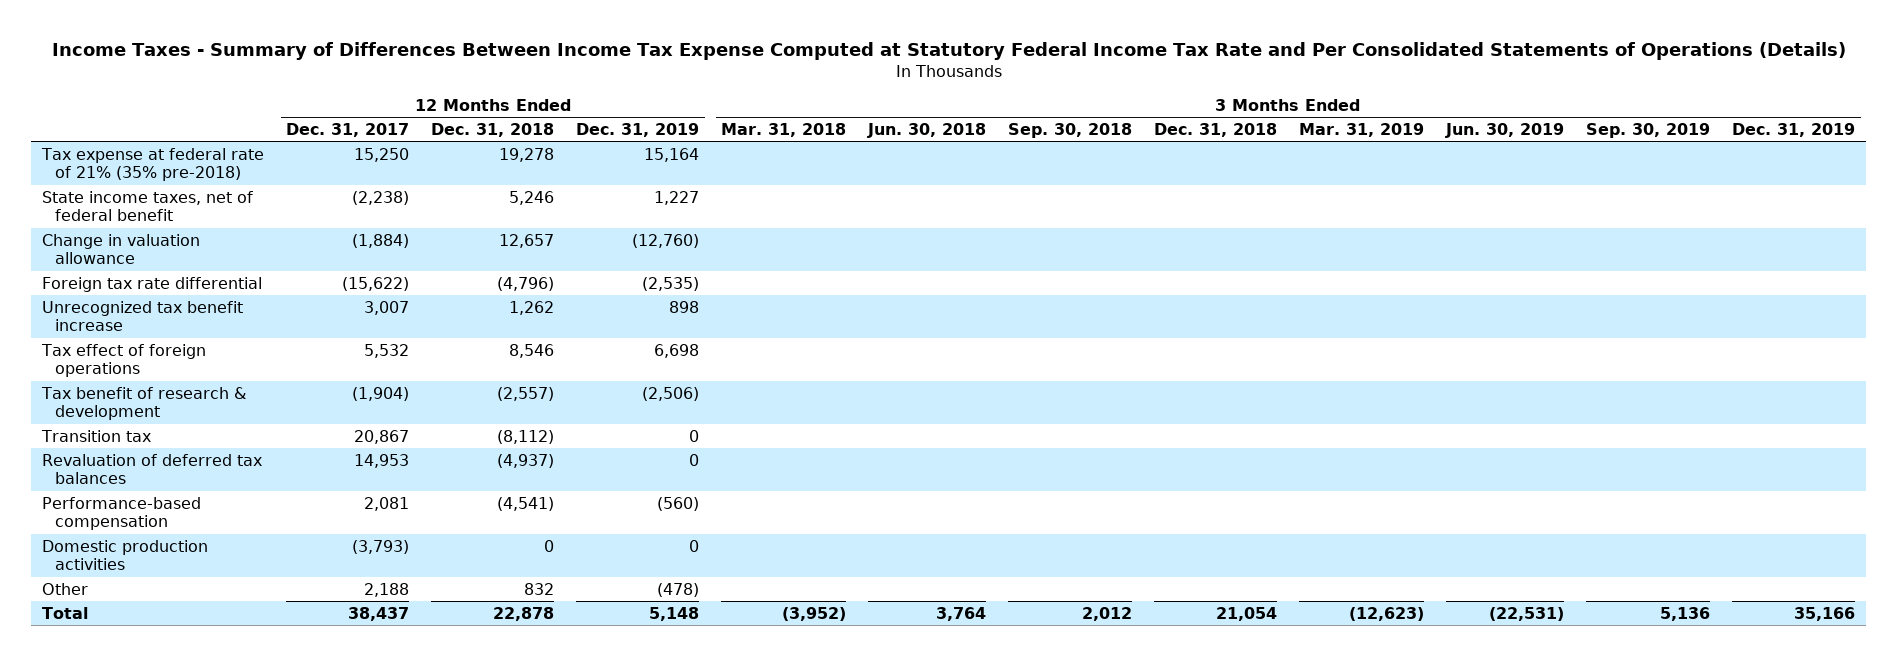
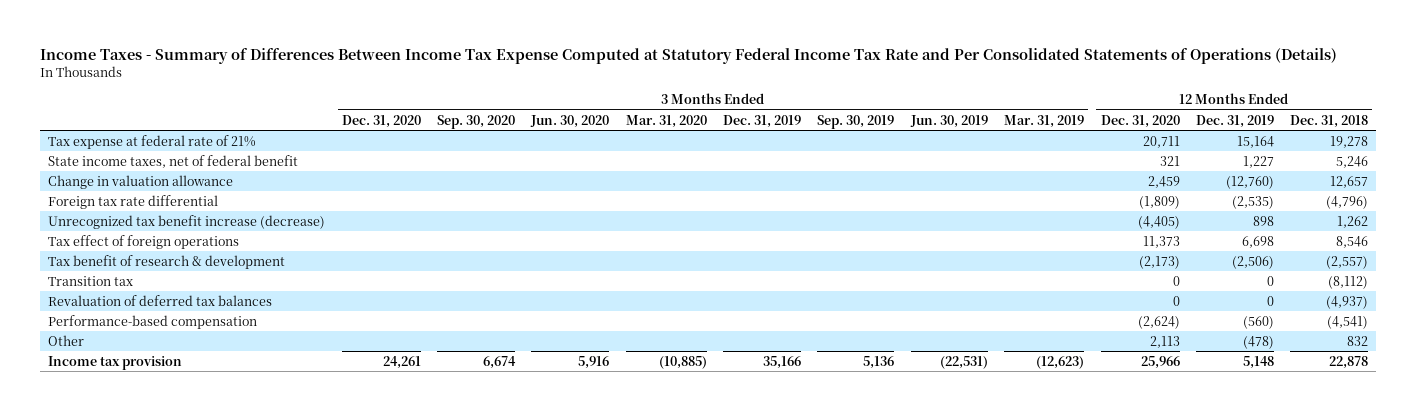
- | 12 Months Ended Dec. 31, 2017 | 12 Months Ended Dec. 31, 2018 | 12 Months Ended Dec. 31, 2019 | 3 Months Ended Mar. 31, 2018 | 3 Months Ended Jun. 30, 2018 | 3 Months Ended Sep. 30, 2018 | 3 Months Ended Dec. 31, 2018 | 3 Months Ended Mar. 31, 2019 | 3 Months Ended Jun. 30, 2019 | 3 Months Ended Sep. 30, 2019 | 3 Months Ended Dec. 31, 2019
+ | 3 Months Ended Dec. 31, 2020 | 3 Months Ended Sep. 30, 2020 | 3 Months Ended Jun. 30, 2020 | 3 Months Ended Mar. 31, 2020 | 3 Months Ended Dec. 31, 2019 | 3 Months Ended Sep. 30, 2019 | 3 Months Ended Jun. 30, 2019 | 3 Months Ended Mar. 31, 2019 | 12 Months Ended Dec. 31, 2020 | 12 Months Ended Dec. 31, 2019 | 12 Months Ended Dec. 31, 2018
- Tax expense at federal rate of 21% (35% pre-2018) | 15,250 | 19,278 | 15,164 | | | | | | | |
+ Tax expense at federal rate of 21% | | | | | | | | | 20,711 | 15,164 | 19,278
- Unrecognized tax benefit increase | 3,007 | 1,262 | 898 | | | | | | | |
+ Unrecognized tax benefit increase (decrease) | | | | | | | | | (4,405) | 898 | 1,262
- Domestic production activities | (3,793) | 0 | 0 | | | | | | | |
- Total | 38,437 | 22,878 | 5,148 | (3,952) | 3,764 | 2,012 | 21,054 | (12,623) | (22,531) | 5,136 | 35,166
+ Income tax provision | 24,261 | 6,674 | 5,916 | (10,885) | 35,166 | 5,136 | (22,531) | (12,623) | 25,966 | 5,148 | 22,878

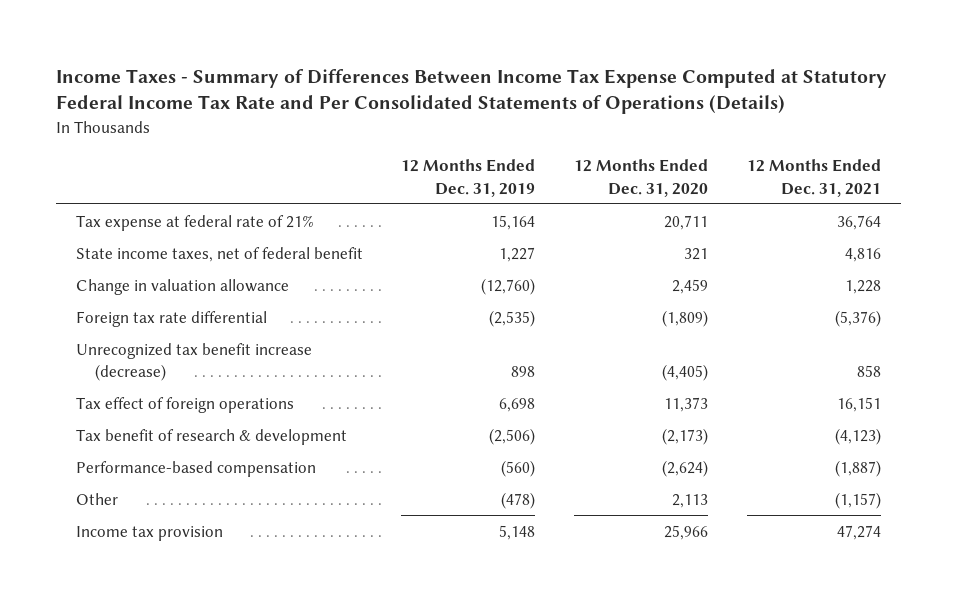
- | 3 Months Ended Dec. 31, 2020 | 3 Months Ended Sep. 30, 2020 | 3 Months Ended Jun. 30, 2020 | 3 Months Ended Mar. 31, 2020 | 3 Months Ended Dec. 31, 2019 | 3 Months Ended Sep. 30, 2019 | 3 Months Ended Jun. 30, 2019 | 3 Months Ended Mar. 31, 2019 | 12 Months Ended Dec. 31, 2020 | 12 Months Ended Dec. 31, 2019 | 12 Months Ended Dec. 31, 2018
+ | 12 Months Ended Dec. 31, 2019 | 12 Months Ended Dec. 31, 2020 | 12 Months Ended Dec. 31, 2021
- Transition tax | | | | | | | | | 0 | 0 | (8,112)
- Revaluation of deferred tax balances | | | | | | | | | 0 | 0 | (4,937)

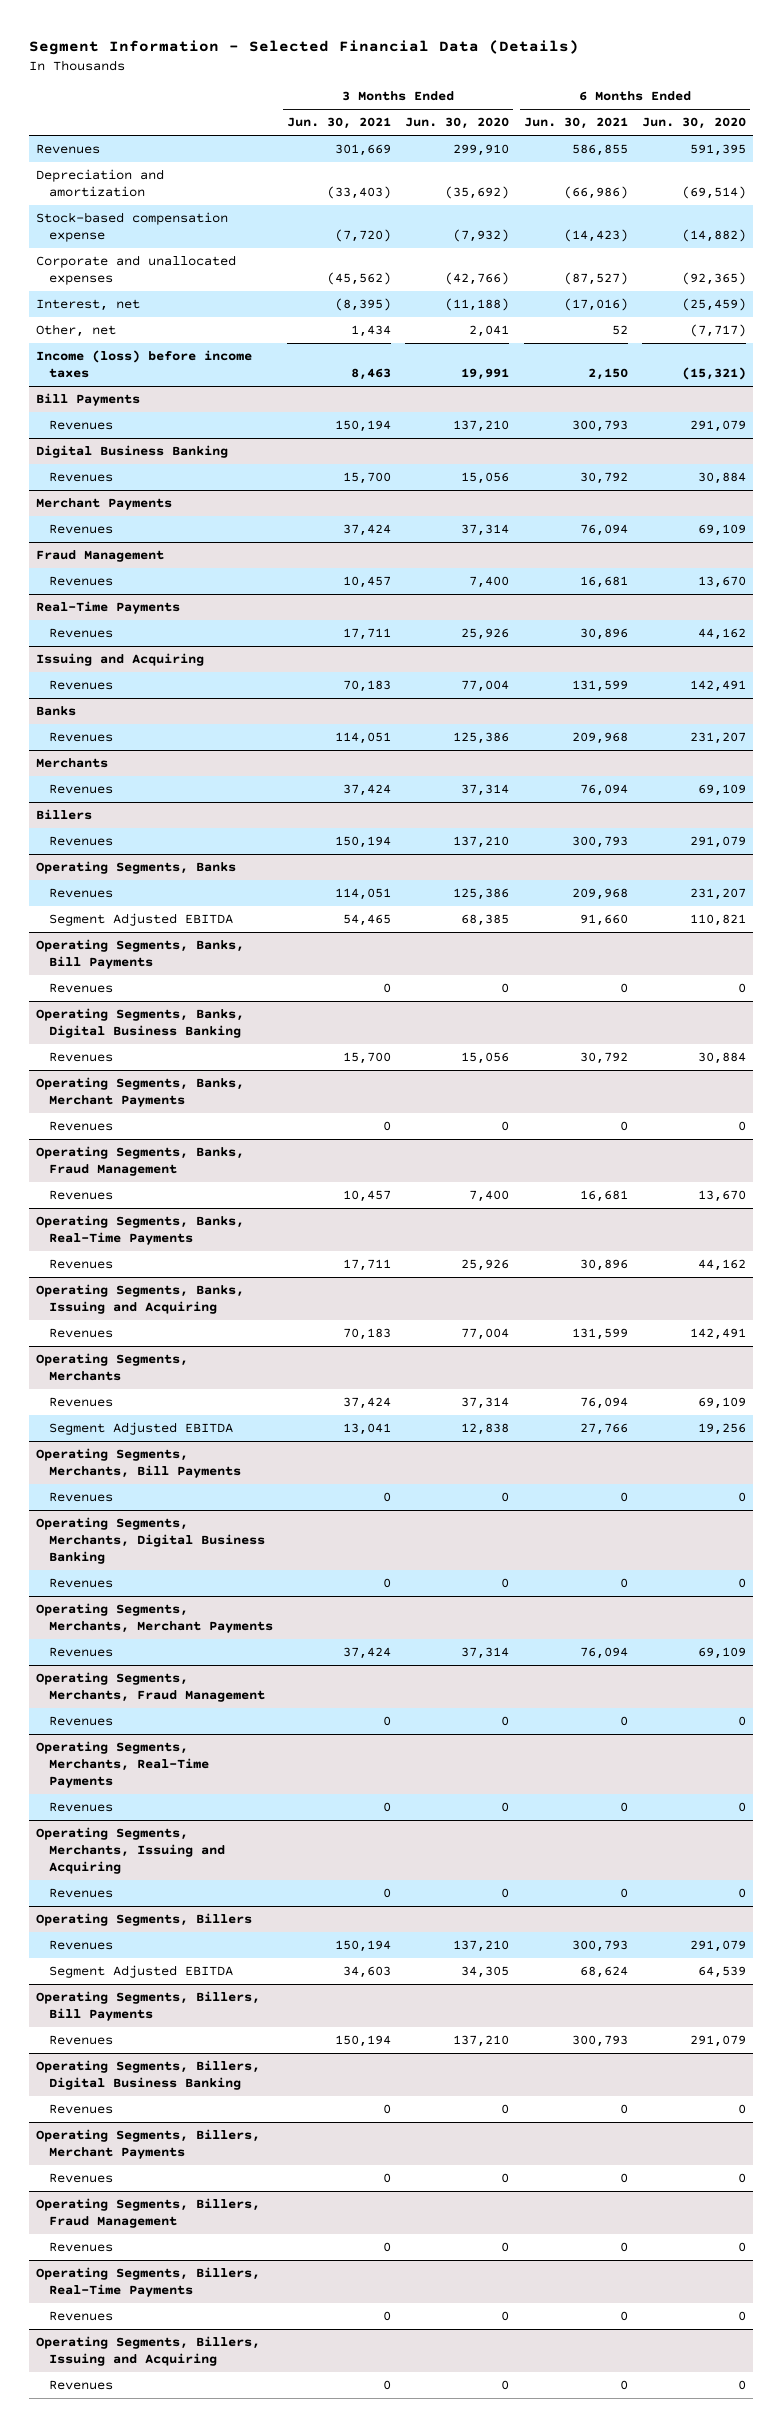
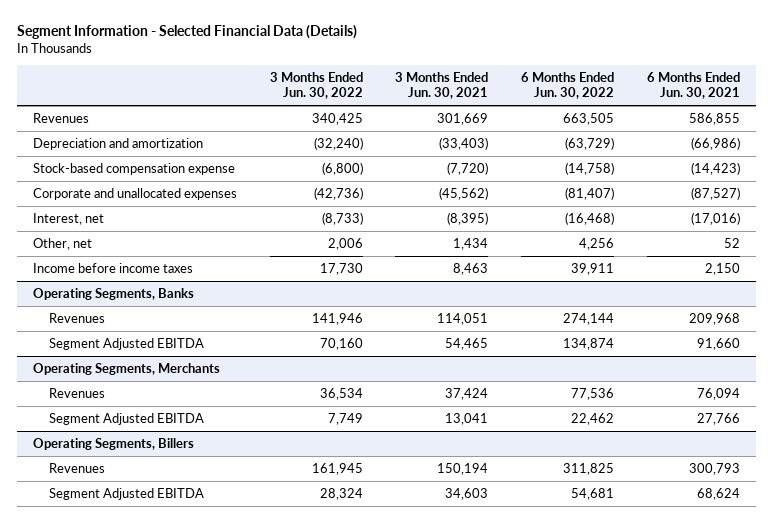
- | 3 Months Ended Jun. 30, 2021 | 3 Months Ended Jun. 30, 2020 | 6 Months Ended Jun. 30, 2021 | 6 Months Ended Jun. 30, 2020
+ | 3 Months Ended Jun. 30, 2022 | 3 Months Ended Jun. 30, 2021 | 6 Months Ended Jun. 30, 2022 | 6 Months Ended Jun. 30, 2021
- Income (loss) before income taxes | 8,463 | 19,991 | 2,150 | (15,321)
- Bill Payments
- Revenues | 150,194 | 137,210 | 300,793 | 291,079
- Digital Business Banking
- Revenues | 15,700 | 15,056 | 30,792 | 30,884
- Merchant Payments
- Revenues | 37,424 | 37,314 | 76,094 | 69,109
- Fraud Management
- Revenues | 10,457 | 7,400 | 16,681 | 13,670
- Real-Time Payments
- Revenues | 17,711 | 25,926 | 30,896 | 44,162
- Issuing and Acquiring
- Revenues | 70,183 | 77,004 | 131,599 | 142,491
- Banks
- Revenues | 114,051 | 125,386 | 209,968 | 231,207
- Merchants
- Revenues | 37,424 | 37,314 | 76,094 | 69,109
- Billers
- Revenues | 150,194 | 137,210 | 300,793 | 291,079
+ Income before income taxes | 17,730 | 8,463 | 39,911 | 2,150
- Operating Segments, Banks, Bill Payments
- Revenues | 0 | 0 | 0 | 0
- Operating Segments, Banks, Digital Business Banking
- Revenues | 15,700 | 15,056 | 30,792 | 30,884
- Operating Segments, Banks, Merchant Payments
- Revenues | 0 | 0 | 0 | 0
- Operating Segments, Banks, Fraud Management
- Revenues | 10,457 | 7,400 | 16,681 | 13,670
- Operating Segments, Banks, Real-Time Payments
- Revenues | 17,711 | 25,926 | 30,896 | 44,162
- Operating Segments, Banks, Issuing and Acquiring
- Revenues | 70,183 | 77,004 | 131,599 | 142,491
- Operating Segments, Merchants, Bill Payments
- Revenues | 0 | 0 | 0 | 0
- Operating Segments, Merchants, Digital Business Banking
- Revenues | 0 | 0 | 0 | 0
- Operating Segments, Merchants, Merchant Payments
- Revenues | 37,424 | 37,314 | 76,094 | 69,109
- Operating Segments, Merchants, Fraud Management
- Revenues | 0 | 0 | 0 | 0
- Operating Segments, Merchants, Real-Time Payments
- Revenues | 0 | 0 | 0 | 0
- Operating Segments, Merchants, Issuing and Acquiring
- Revenues | 0 | 0 | 0 | 0
- Operating Segments, Billers, Bill Payments
- Revenues | 150,194 | 137,210 | 300,793 | 291,079
- Operating Segments, Billers, Digital Business Banking
- Revenues | 0 | 0 | 0 | 0
- Operating Segments, Billers, Merchant Payments
- Revenues | 0 | 0 | 0 | 0
- Operating Segments, Billers, Fraud Management
- Revenues | 0 | 0 | 0 | 0
- Operating Segments, Billers, Real-Time Payments
- Revenues | 0 | 0 | 0 | 0
- Operating Segments, Billers, Issuing and Acquiring
- Revenues | 0 | 0 | 0 | 0

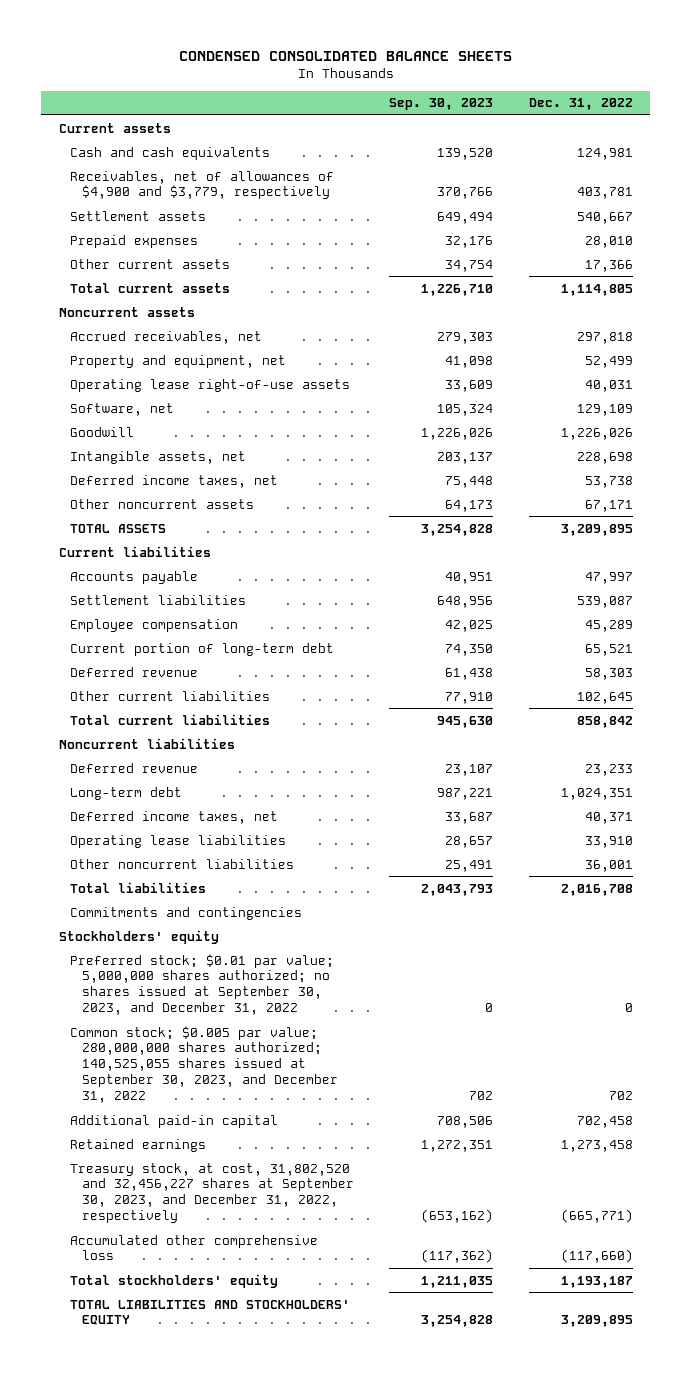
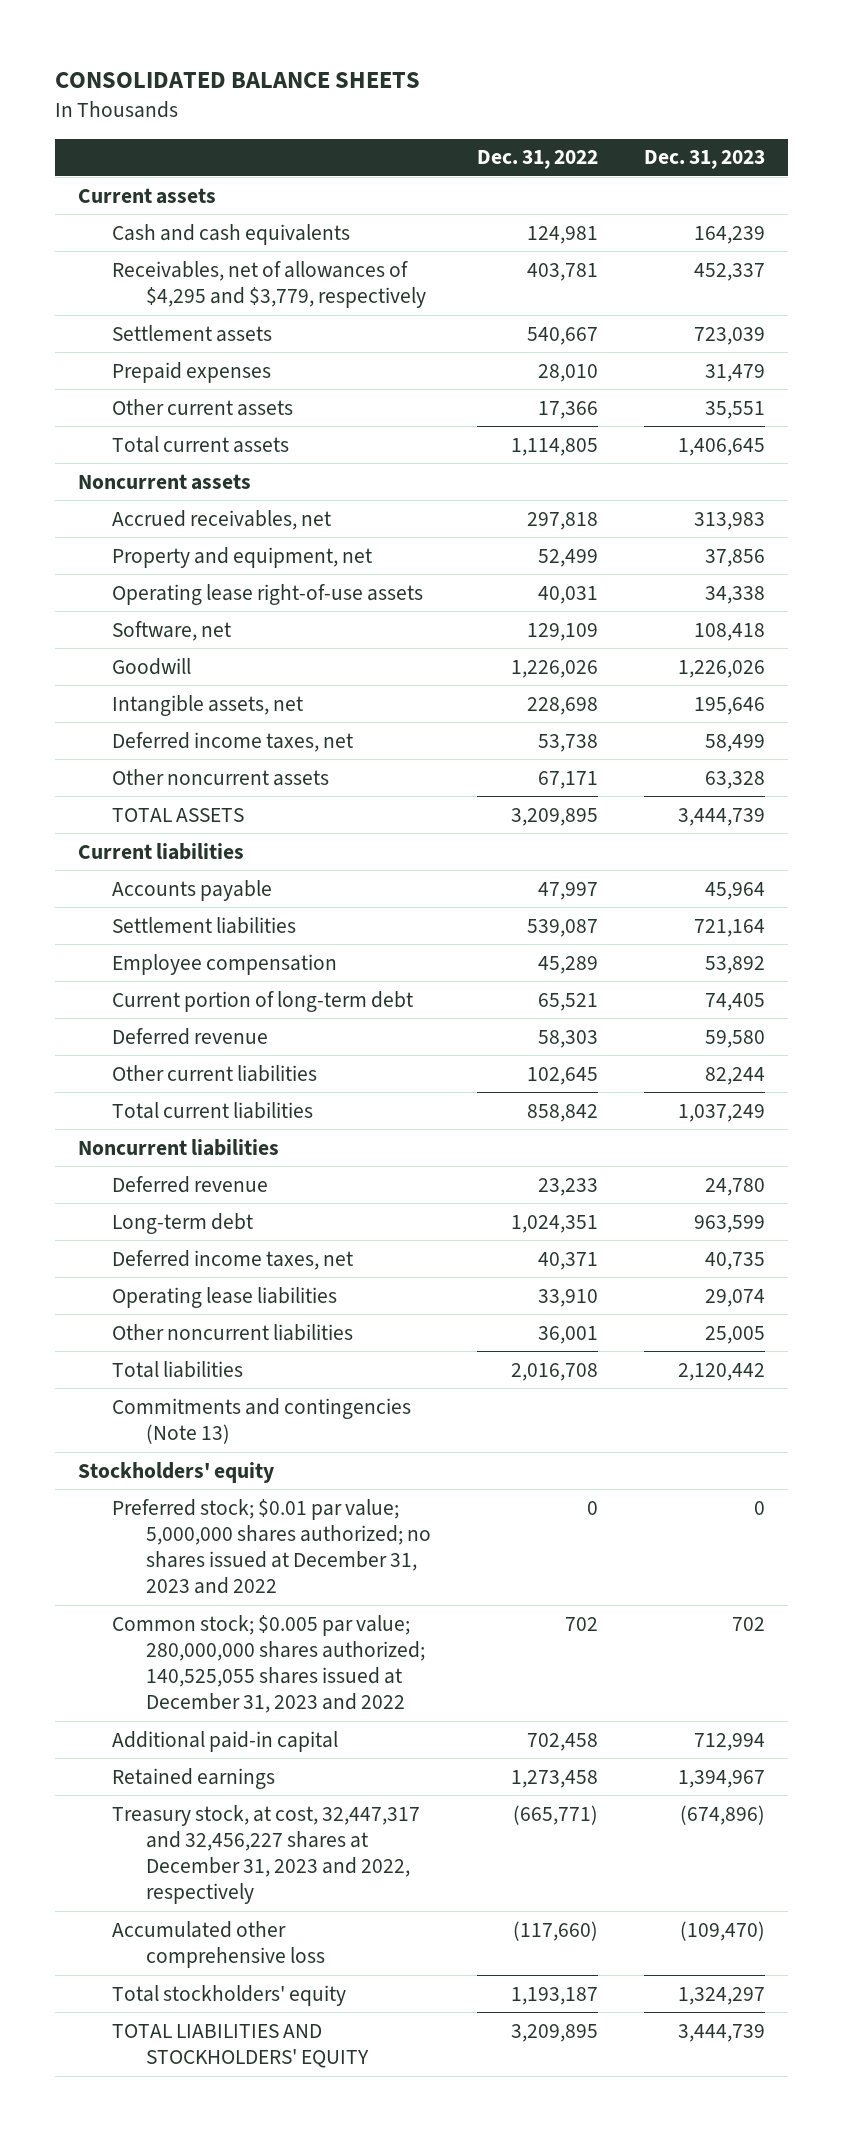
- CONDENSED CONSOLIDATED BALANCE SHEETS
+ CONSOLIDATED BALANCE SHEETS
- | Sep. 30, 2023 | Dec. 31, 2022
+ | Dec. 31, 2022 | Dec. 31, 2023
- Receivables, net of allowances of $4,900 and $3,779, respectively | 370,766 | 403,781
+ Receivables, net of allowances of $4,295 and $3,779, respectively | 403,781 | 452,337
- Commitments and contingencies
+ Commitments and contingencies (Note 13)
- Preferred stock; $0.01 par value; 5,000,000 shares authorized; no shares issued at September 30, 2023, and December 31, 2022 | 0 | 0
- Common stock; $0.005 par value; 280,000,000 shares authorized; 140,525,055 shares issued at September 30, 2023, and December 31, 2022 | 702 | 702
+ Preferred stock; $0.01 par value; 5,000,000 shares authorized; no shares issued at December 31, 2023 and 2022 | 0 | 0
+ Common stock; $0.005 par value; 280,000,000 shares authorized; 140,525,055 shares issued at December 31, 2023 and 2022 | 702 | 702
- Treasury stock, at cost, 31,802,520 and 32,456,227 shares at September 30, 2023, and December 31, 2022, respectively | (653,162) | (665,771)
+ Treasury stock, at cost, 32,447,317 and 32,456,227 shares at December 31, 2023 and 2022, respectively | (665,771) | (674,896)

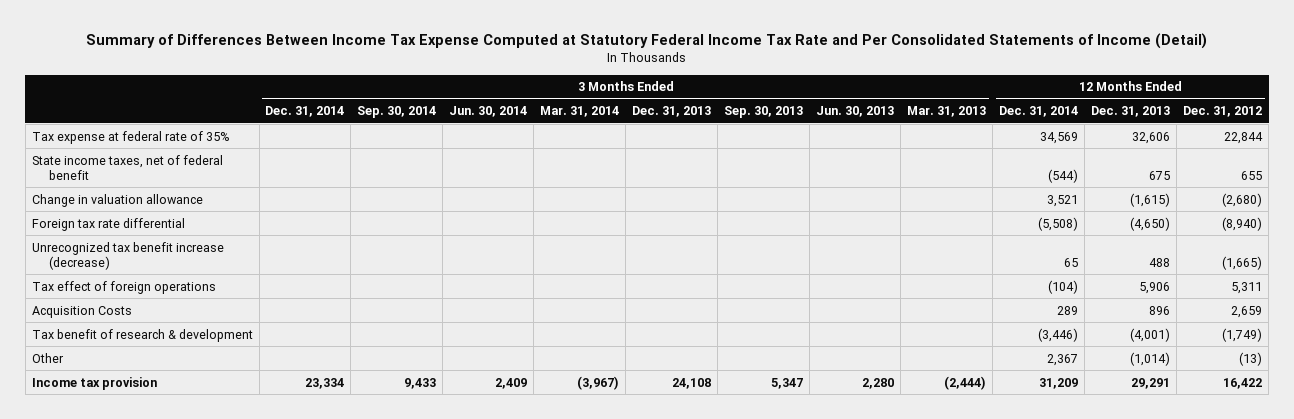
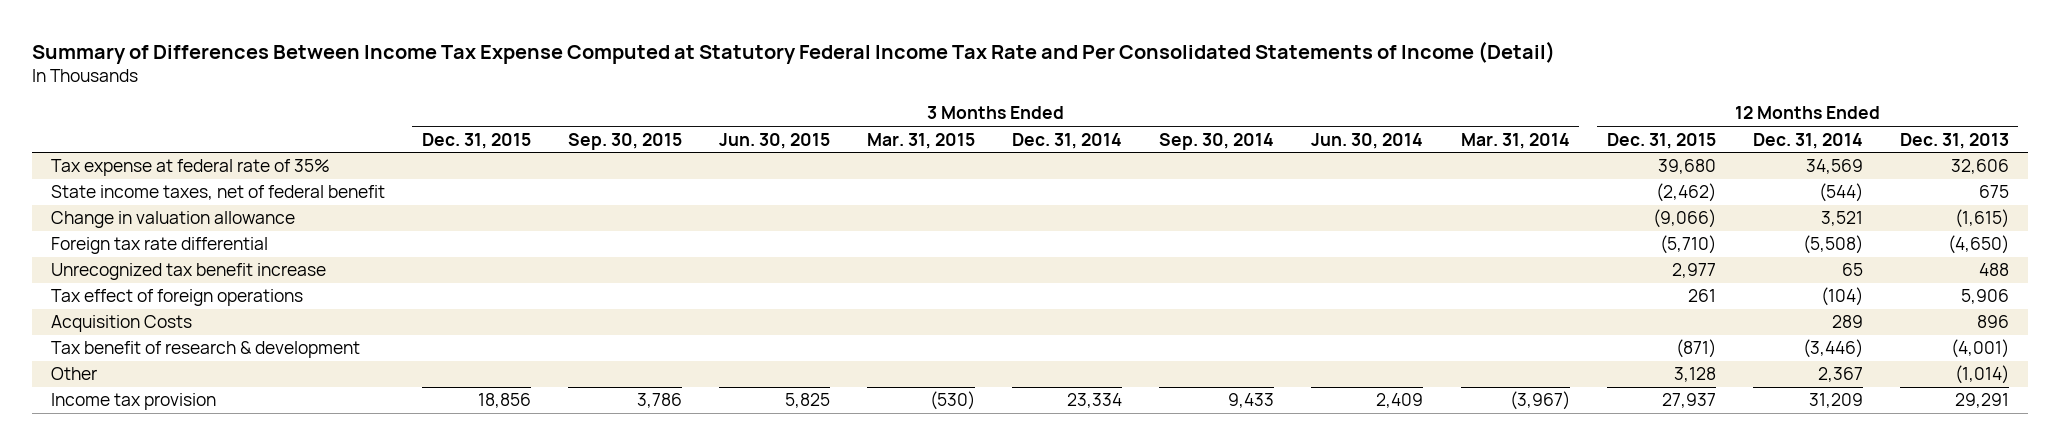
- | 3 Months Ended Dec. 31, 2014 | 3 Months Ended Sep. 30, 2014 | 3 Months Ended Jun. 30, 2014 | 3 Months Ended Mar. 31, 2014 | 3 Months Ended Dec. 31, 2013 | 3 Months Ended Sep. 30, 2013 | 3 Months Ended Jun. 30, 2013 | 3 Months Ended Mar. 31, 2013 | 12 Months Ended Dec. 31, 2014 | 12 Months Ended Dec. 31, 2013 | 12 Months Ended Dec. 31, 2012
+ | 3 Months Ended Dec. 31, 2015 | 3 Months Ended Sep. 30, 2015 | 3 Months Ended Jun. 30, 2015 | 3 Months Ended Mar. 31, 2015 | 3 Months Ended Dec. 31, 2014 | 3 Months Ended Sep. 30, 2014 | 3 Months Ended Jun. 30, 2014 | 3 Months Ended Mar. 31, 2014 | 12 Months Ended Dec. 31, 2015 | 12 Months Ended Dec. 31, 2014 | 12 Months Ended Dec. 31, 2013
- Unrecognized tax benefit increase (decrease) | | | | | | | | | 65 | 488 | (1,665)
+ Unrecognized tax benefit increase | | | | | | | | | 2,977 | 65 | 488

